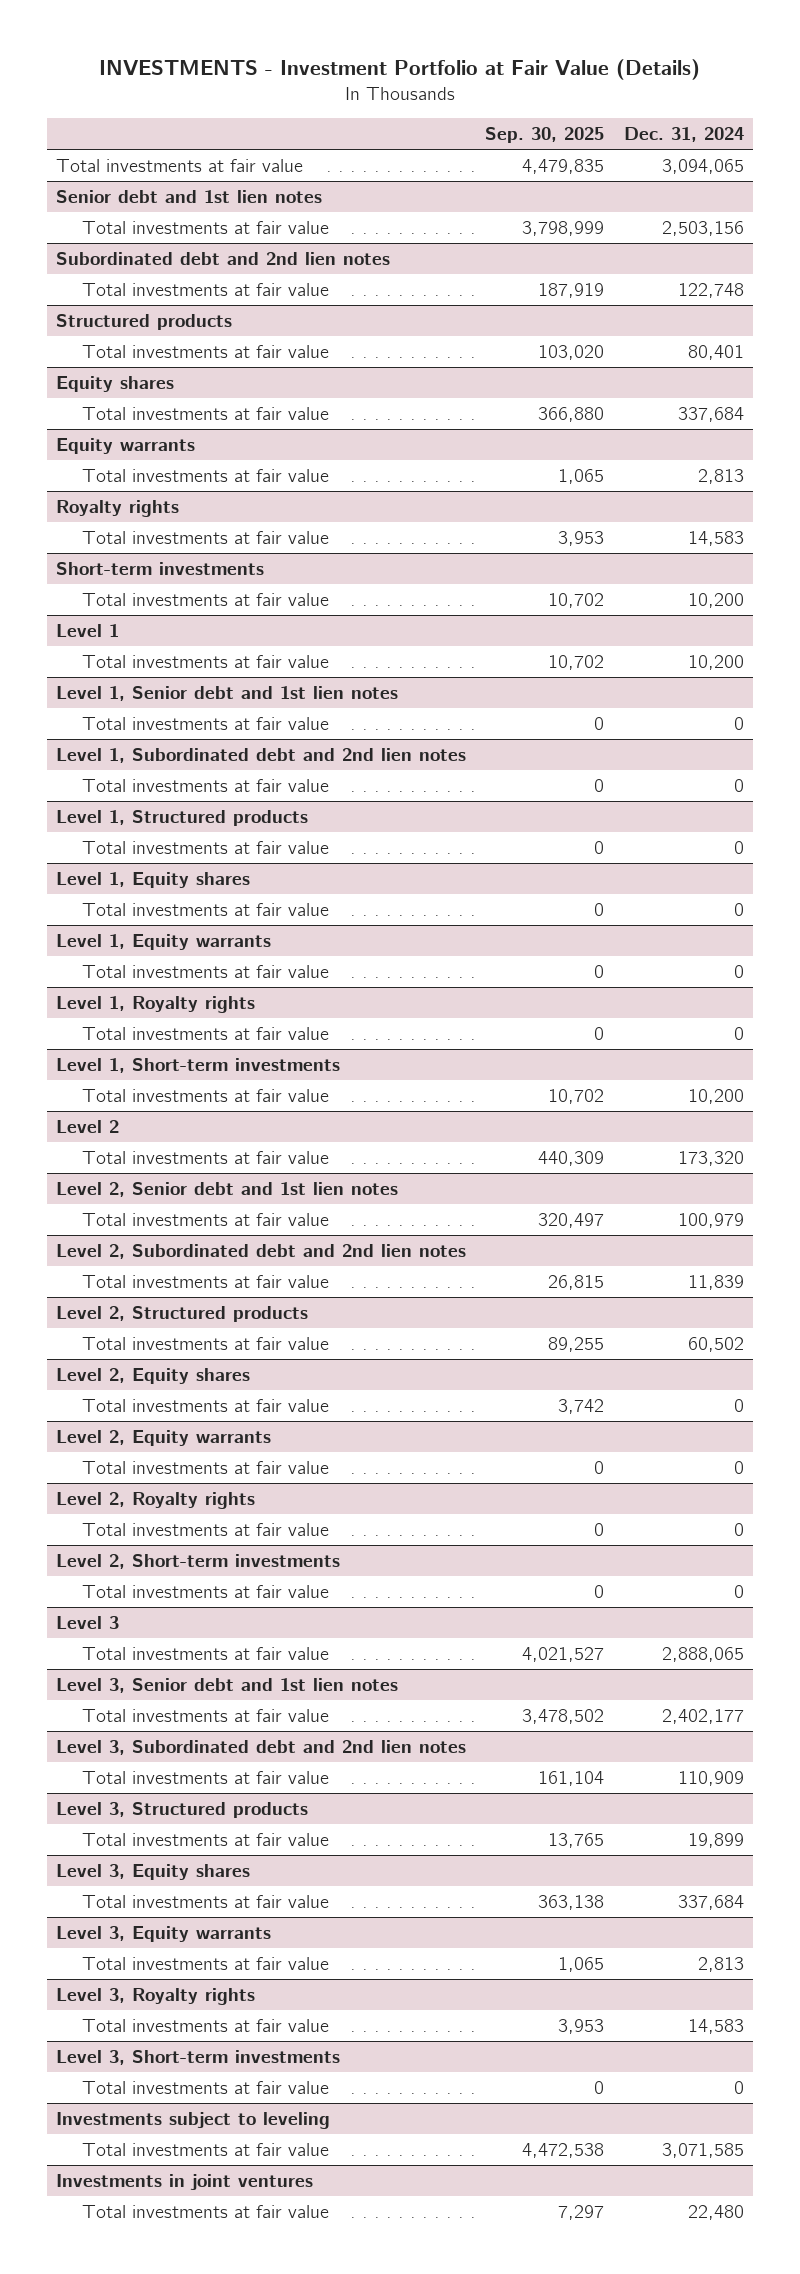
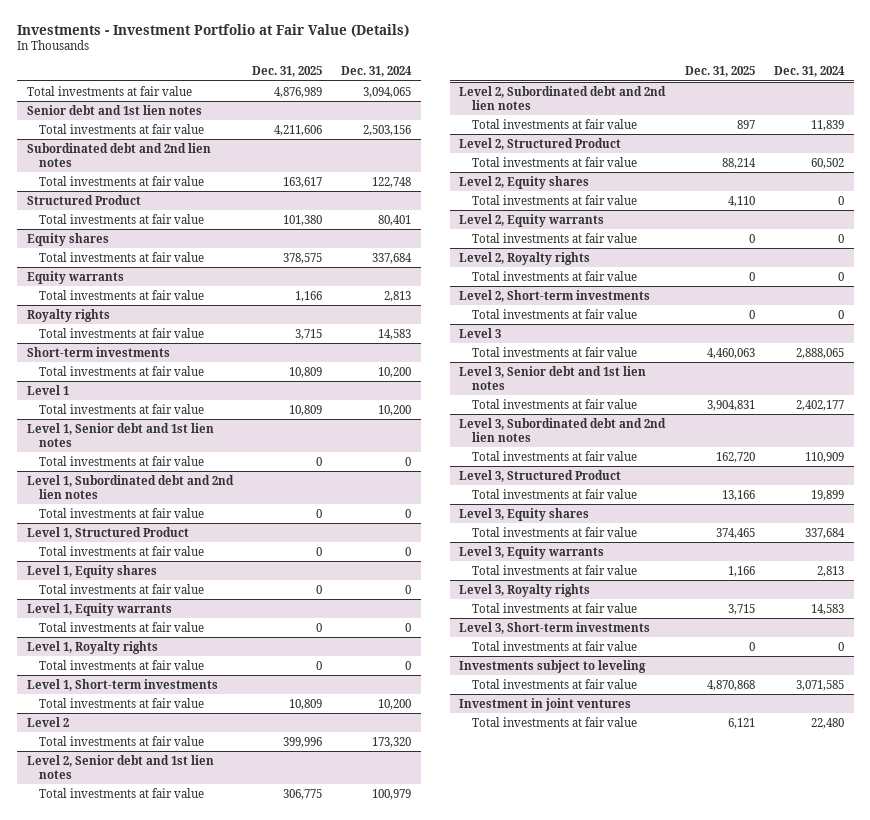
- INVESTMENTS - Investment Portfolio at Fair Value (Details)
+ Investments - Investment Portfolio at Fair Value (Details)
- | Sep. 30, 2025 | Dec. 31, 2024
+ | Dec. 31, 2025 | Dec. 31, 2024
- Structured products
+ Structured Product
- Level 1, Structured products
+ Level 1, Structured Product
- Level 2, Structured products
+ Level 2, Structured Product
- Level 3, Structured products
+ Level 3, Structured Product
- Investments in joint ventures
+ Investment in joint ventures

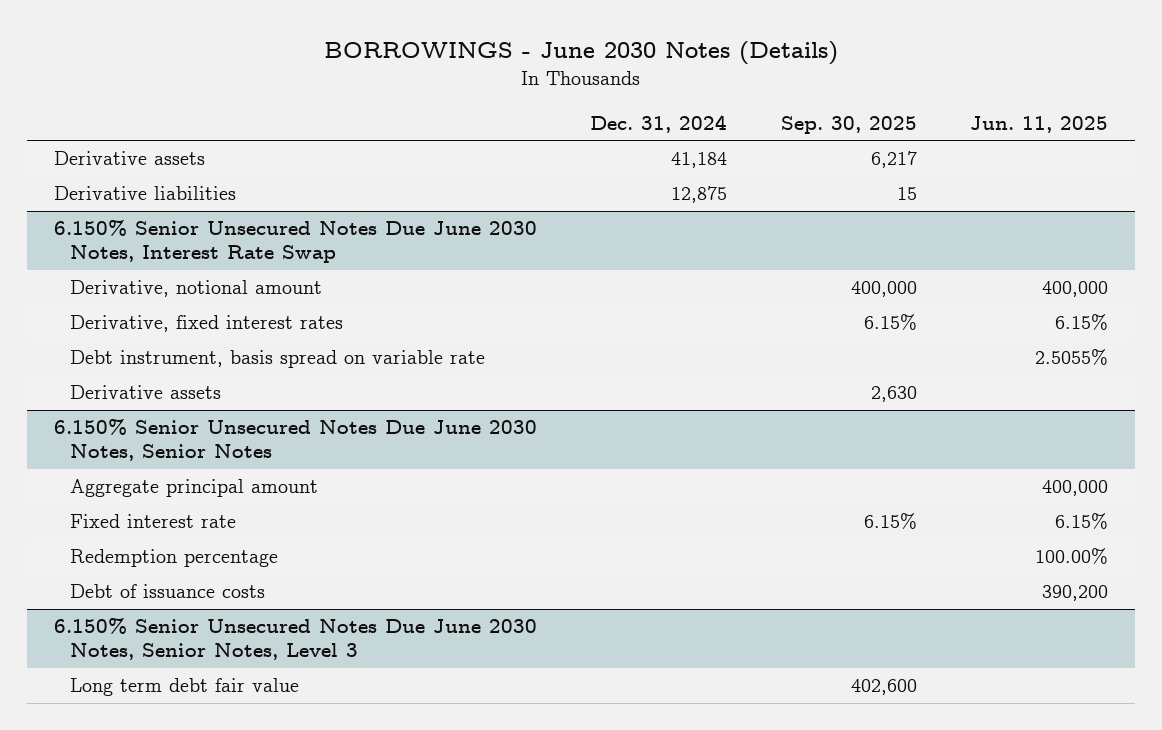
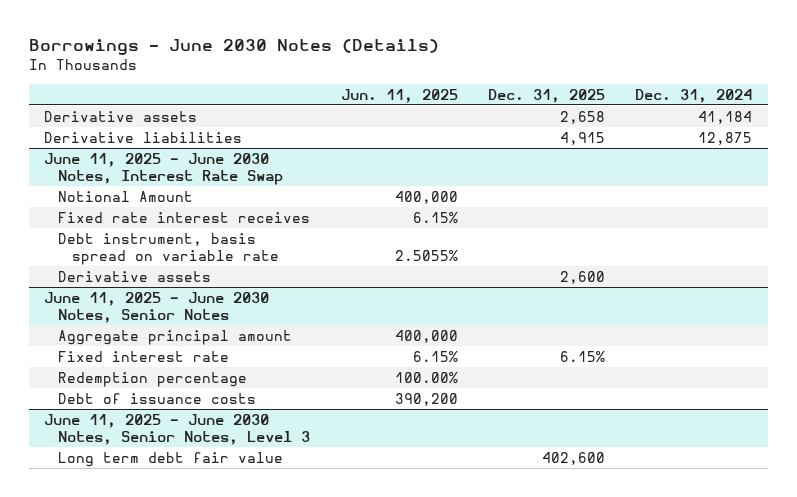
- BORROWINGS - June 2030 Notes (Details)
+ Borrowings - June 2030 Notes (Details)
- | Dec. 31, 2024 | Sep. 30, 2025 | Jun. 11, 2025
+ | Jun. 11, 2025 | Dec. 31, 2025 | Dec. 31, 2024
- 6.150% Senior Unsecured Notes Due June 2030 Notes, Interest Rate Swap
- Derivative, notional amount | | 400,000 | 400,000
- Derivative, fixed interest rates | | 6.15% | 6.15%
+ June 11, 2025 - June 2030 Notes, Interest Rate Swap
+ Notional Amount | 400,000 | |
+ Fixed rate interest receives | 6.15% | |
- 6.150% Senior Unsecured Notes Due June 2030 Notes, Senior Notes
+ June 11, 2025 - June 2030 Notes, Senior Notes
- 6.150% Senior Unsecured Notes Due June 2030 Notes, Senior Notes, Level 3
+ June 11, 2025 - June 2030 Notes, Senior Notes, Level 3

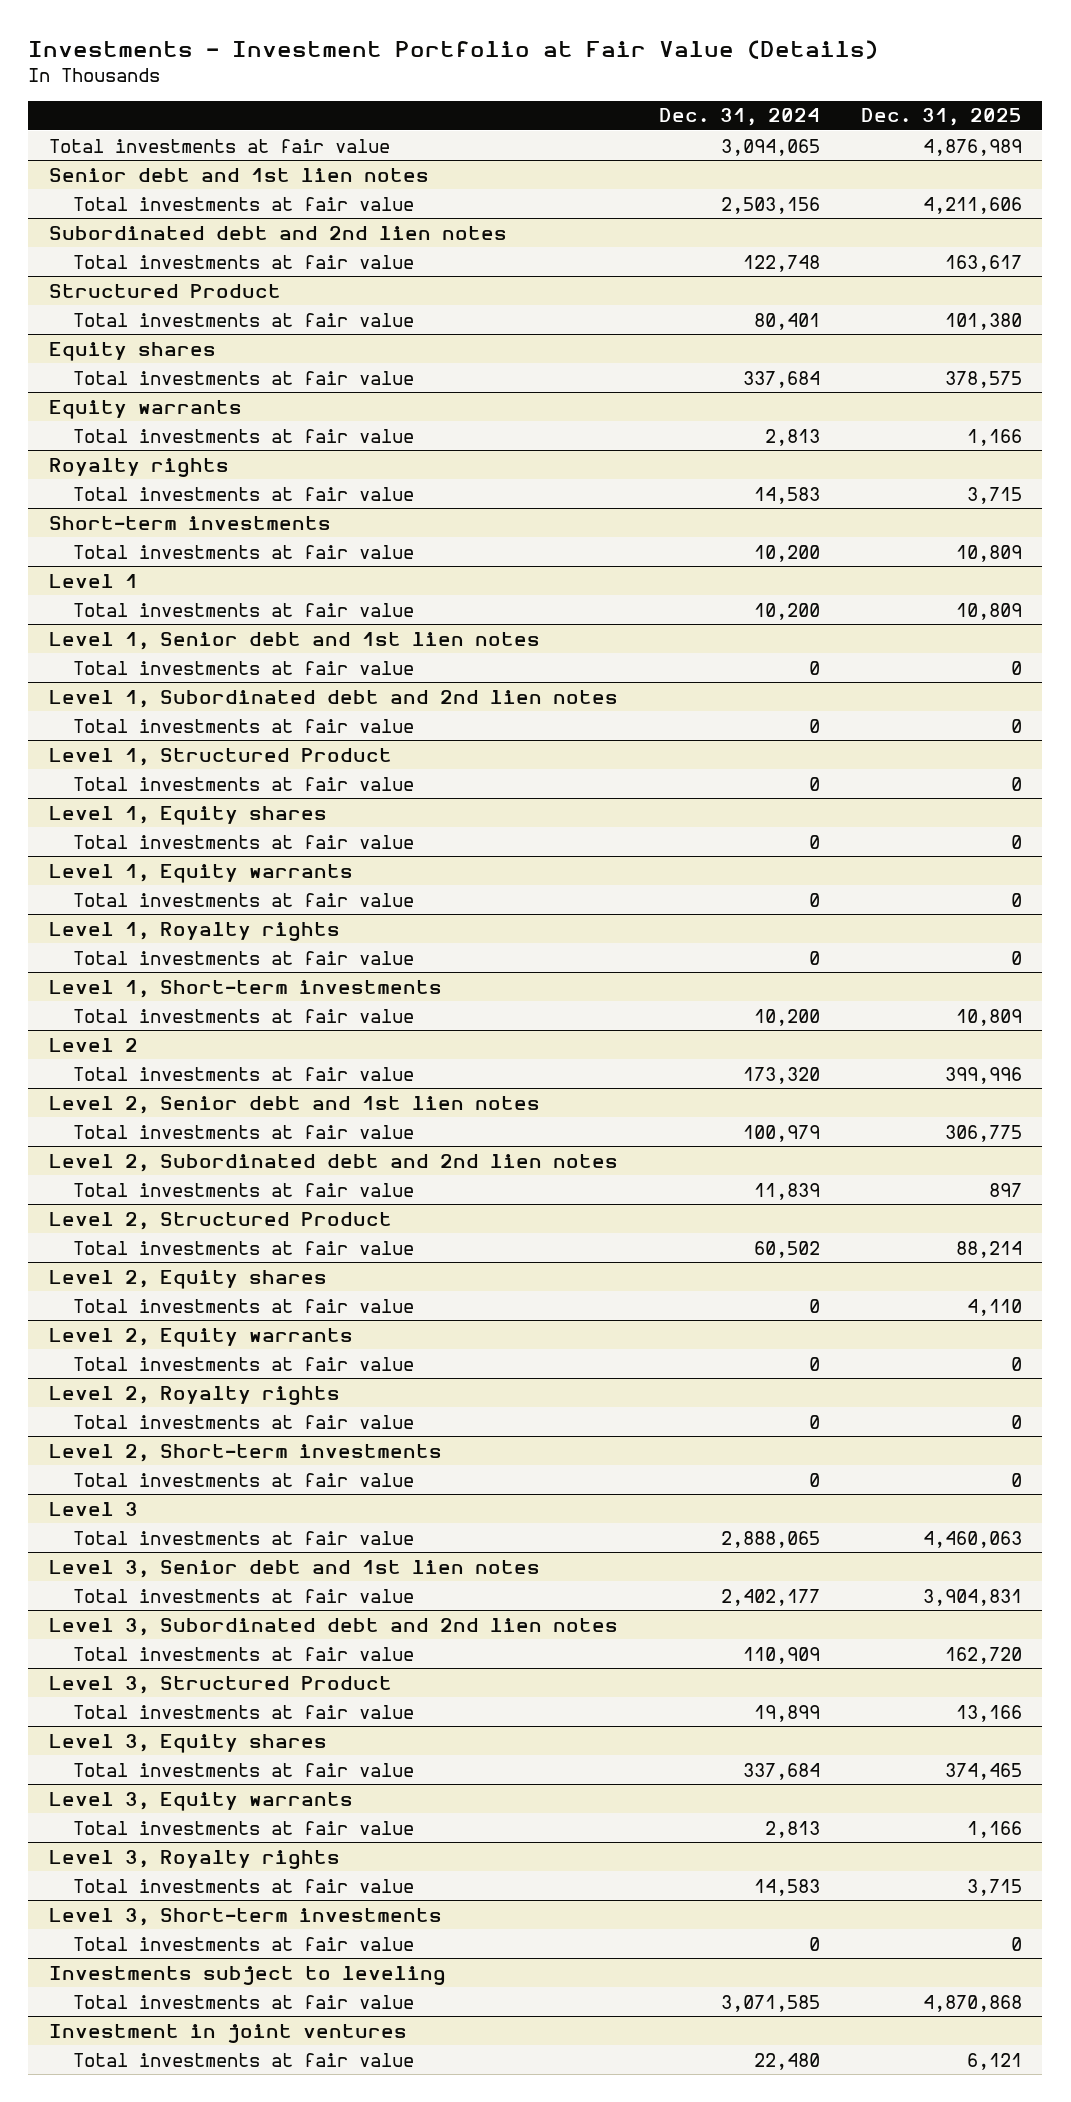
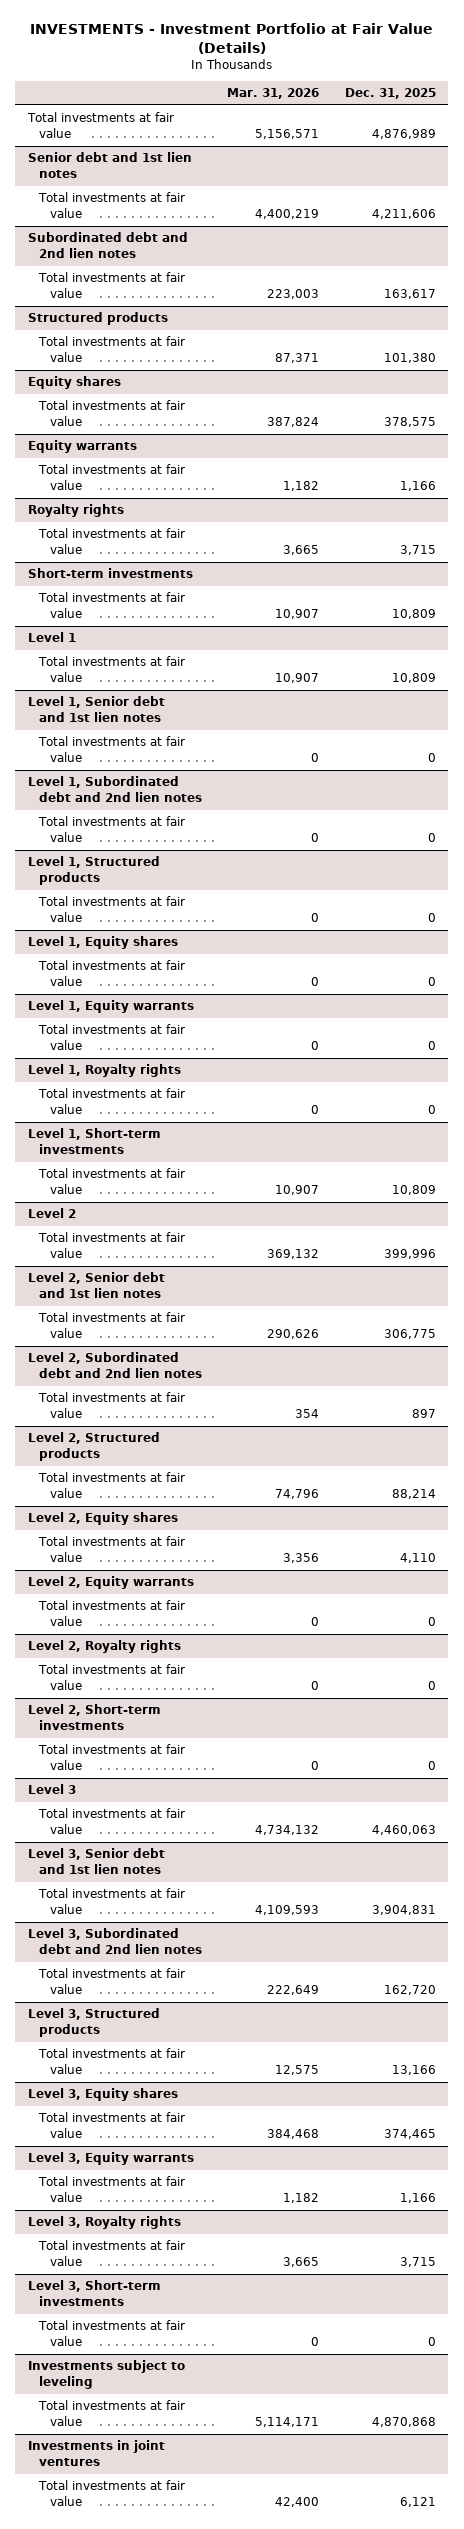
- Investments - Investment Portfolio at Fair Value (Details)
+ INVESTMENTS - Investment Portfolio at Fair Value (Details)
- | Dec. 31, 2024 | Dec. 31, 2025
+ | Mar. 31, 2026 | Dec. 31, 2025
- Structured Product
+ Structured products
- Level 1, Structured Product
+ Level 1, Structured products
- Level 2, Structured Product
+ Level 2, Structured products
- Level 3, Structured Product
+ Level 3, Structured products
- Investment in joint ventures
+ Investments in joint ventures

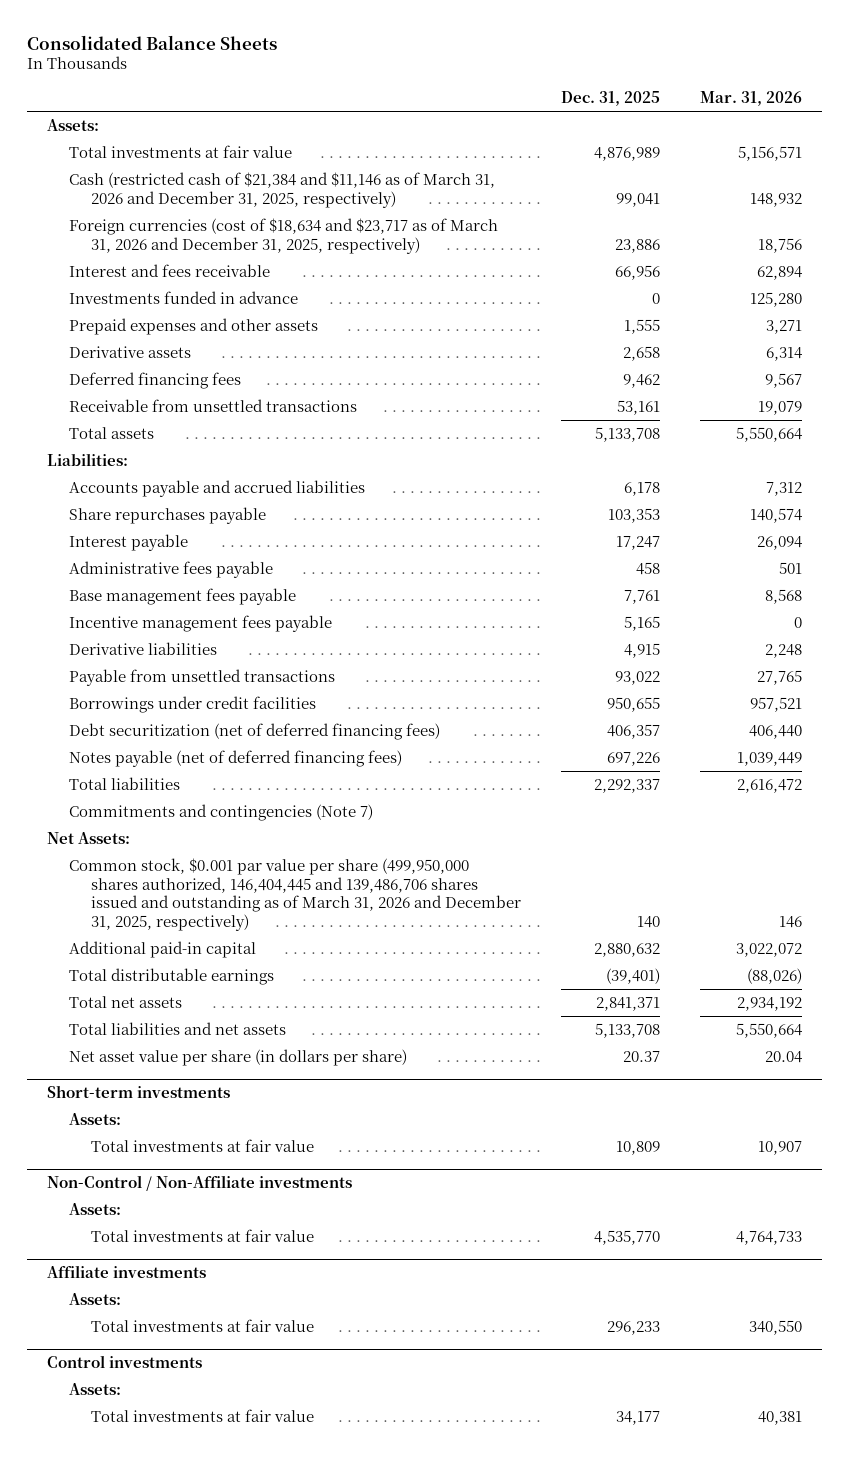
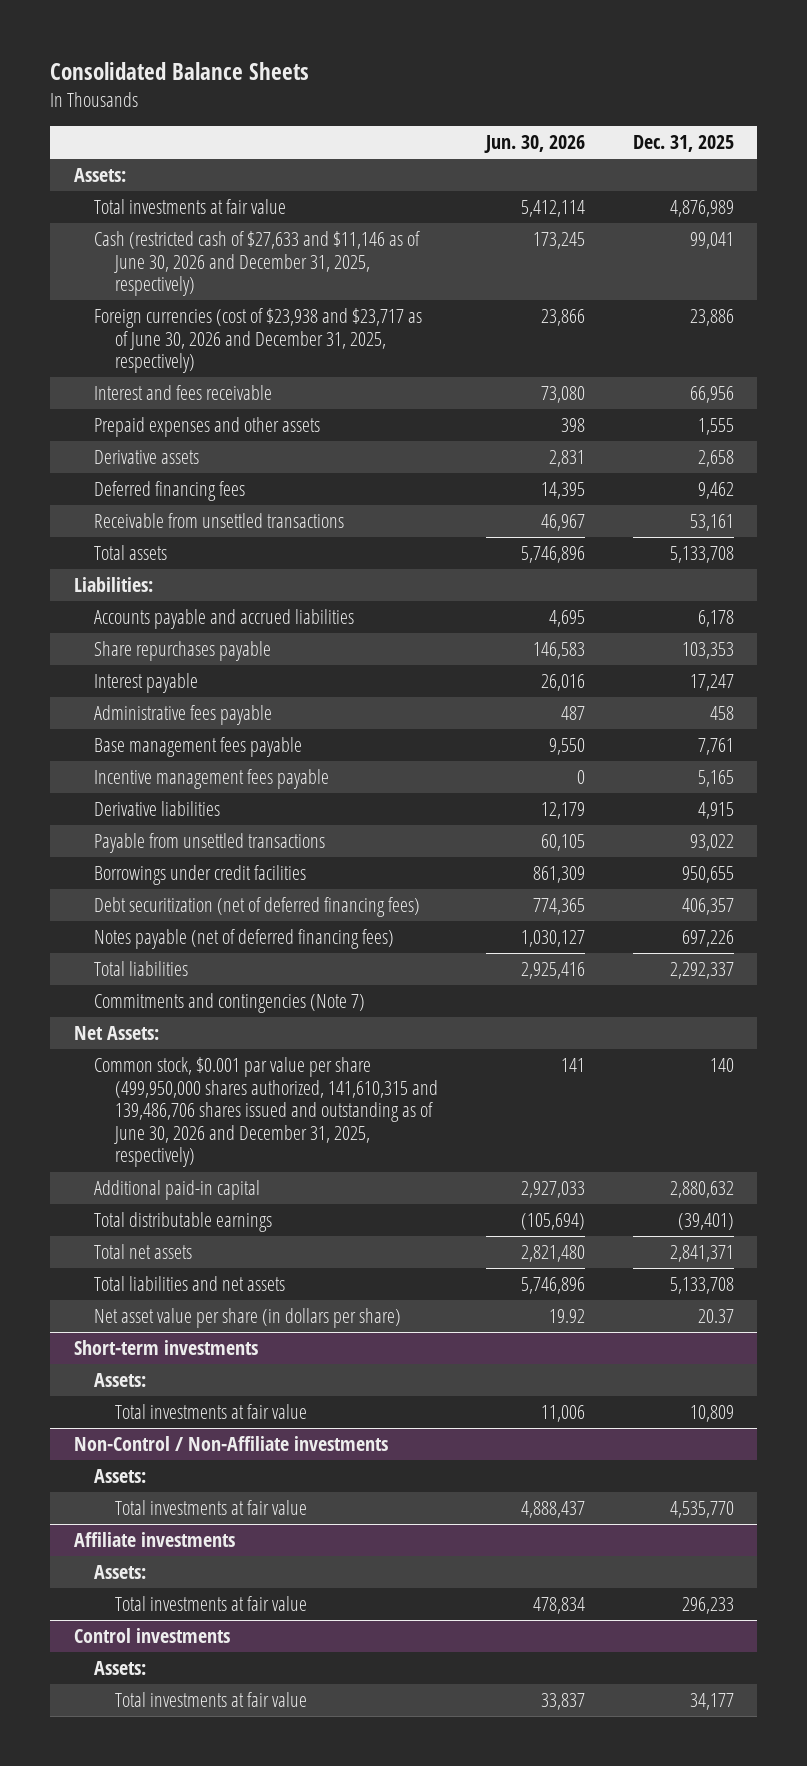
- | Dec. 31, 2025 | Mar. 31, 2026
+ | Jun. 30, 2026 | Dec. 31, 2025
- Cash (restricted cash of $21,384 and $11,146 as of March 31, 2026 and December 31, 2025, respectively) | 99,041 | 148,932
- Foreign currencies (cost of $18,634 and $23,717 as of March 31, 2026 and December 31, 2025, respectively) | 23,886 | 18,756
+ Cash (restricted cash of $27,633 and $11,146 as of June 30, 2026 and December 31, 2025, respectively) | 173,245 | 99,041
+ Foreign currencies (cost of $23,938 and $23,717 as of June 30, 2026 and December 31, 2025, respectively) | 23,866 | 23,886
- Investments funded in advance | 0 | 125,280
- Common stock, $0.001 par value per share (499,950,000 shares authorized, 146,404,445 and 139,486,706 shares issued and outstanding as of March 31, 2026 and December 31, 2025, respectively) | 140 | 146
+ Common stock, $0.001 par value per share (499,950,000 shares authorized, 141,610,315 and 139,486,706 shares issued and outstanding as of June 30, 2026 and December 31, 2025, respectively) | 141 | 140

